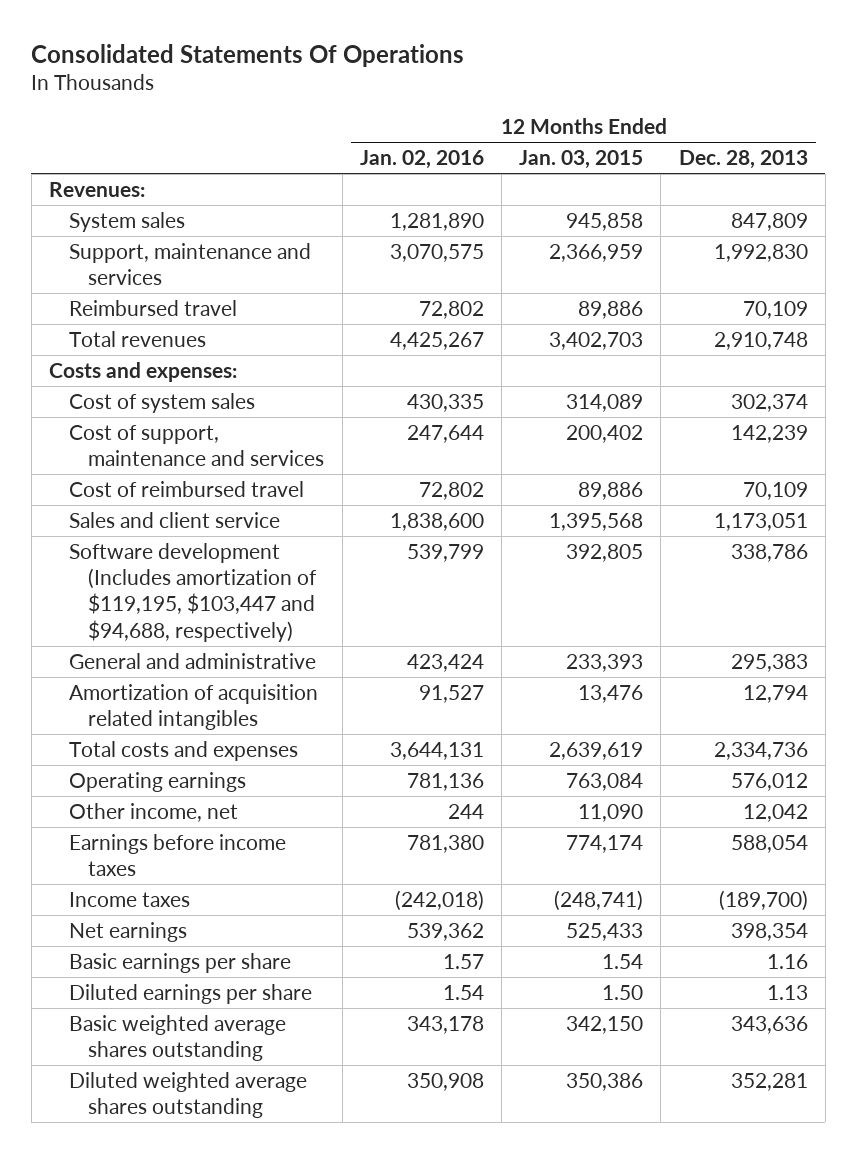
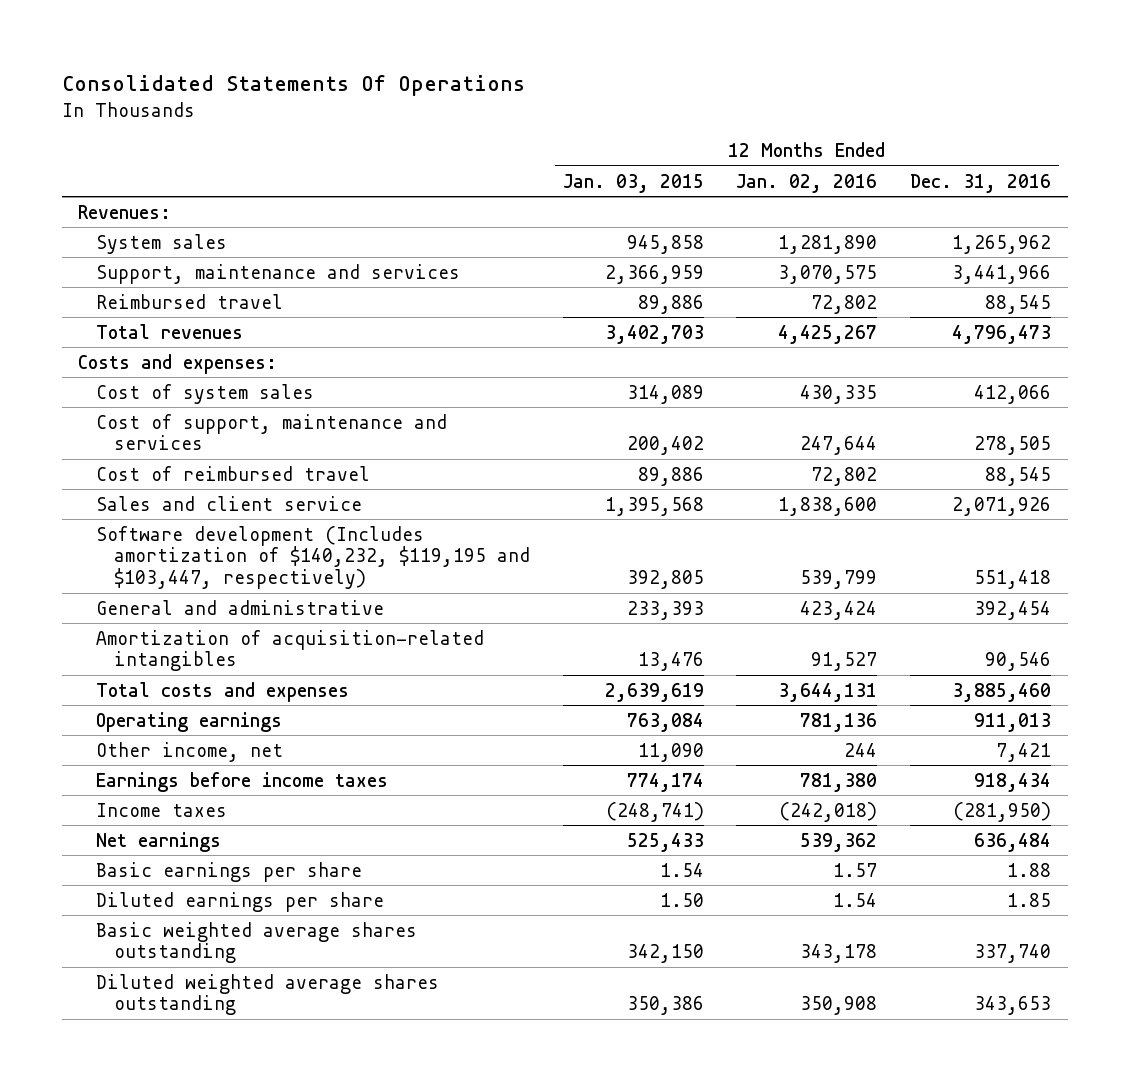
- | 12 Months Ended Jan. 02, 2016 | 12 Months Ended Jan. 03, 2015 | 12 Months Ended Dec. 28, 2013
+ | 12 Months Ended Jan. 03, 2015 | 12 Months Ended Jan. 02, 2016 | 12 Months Ended Dec. 31, 2016
- Software development (Includes amortization of $119,195, $103,447 and $94,688, respectively) | 539,799 | 392,805 | 338,786
+ Software development (Includes amortization of $140,232, $119,195 and $103,447, respectively) | 392,805 | 539,799 | 551,418
- Amortization of acquisition related intangibles | 91,527 | 13,476 | 12,794
+ Amortization of acquisition-related intangibles | 13,476 | 91,527 | 90,546

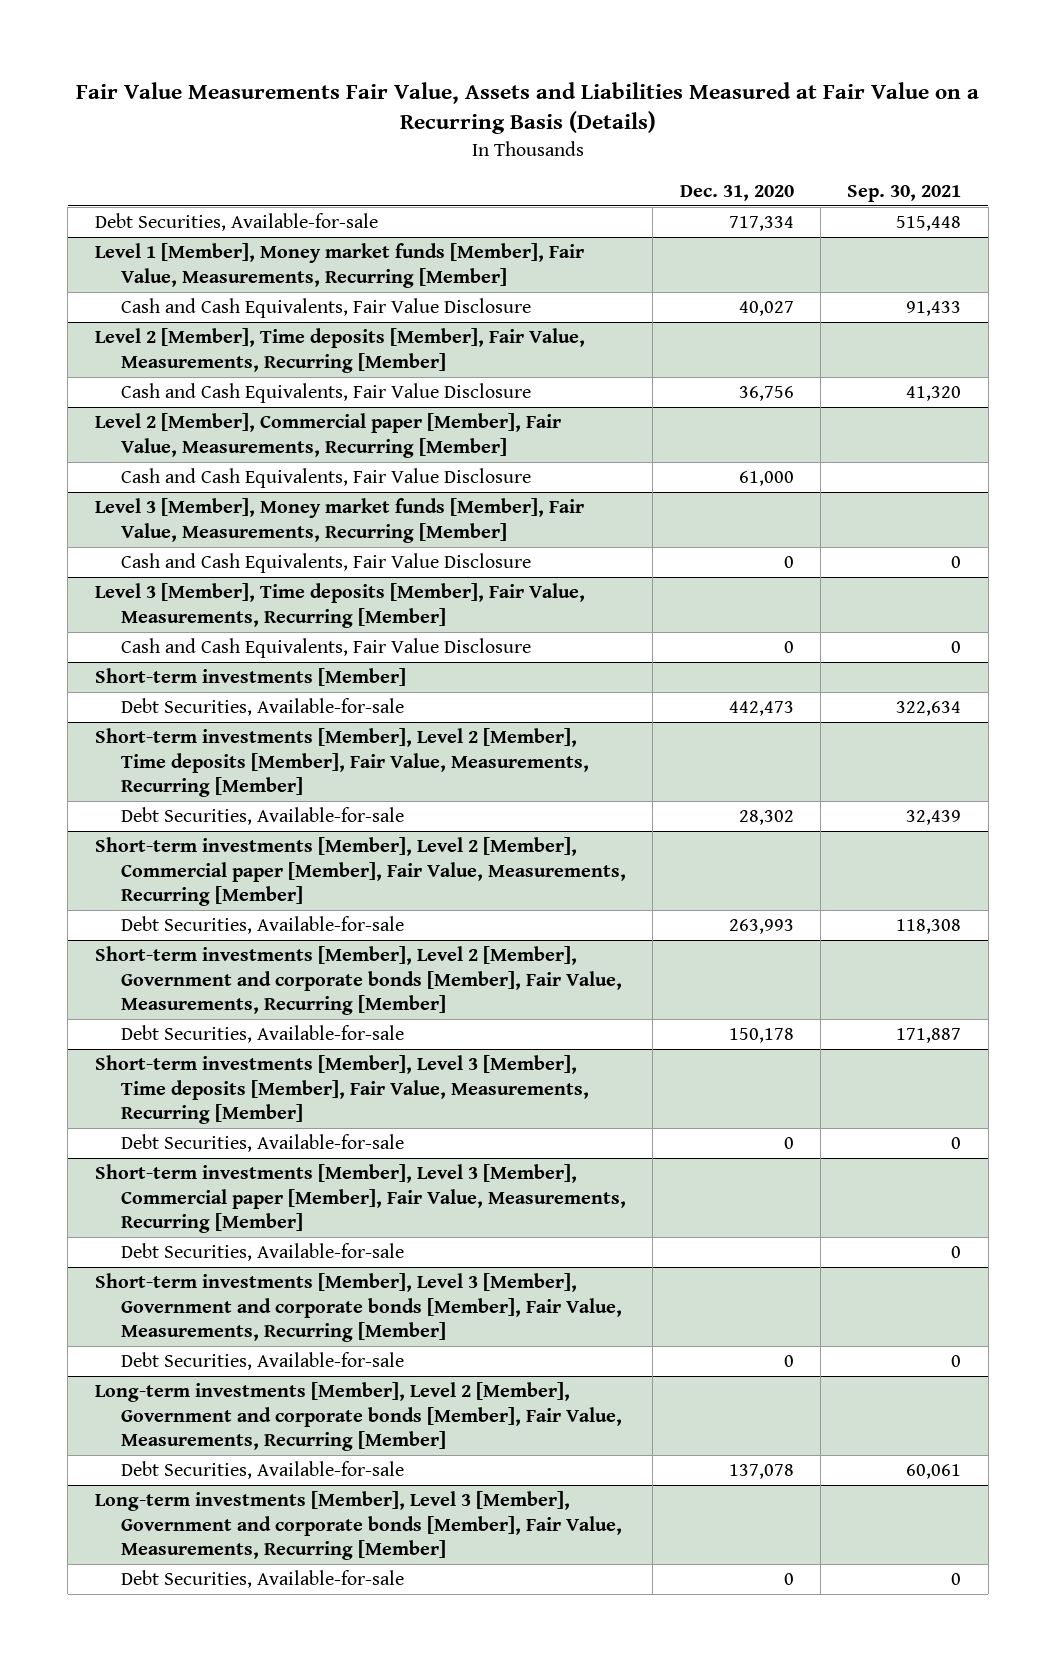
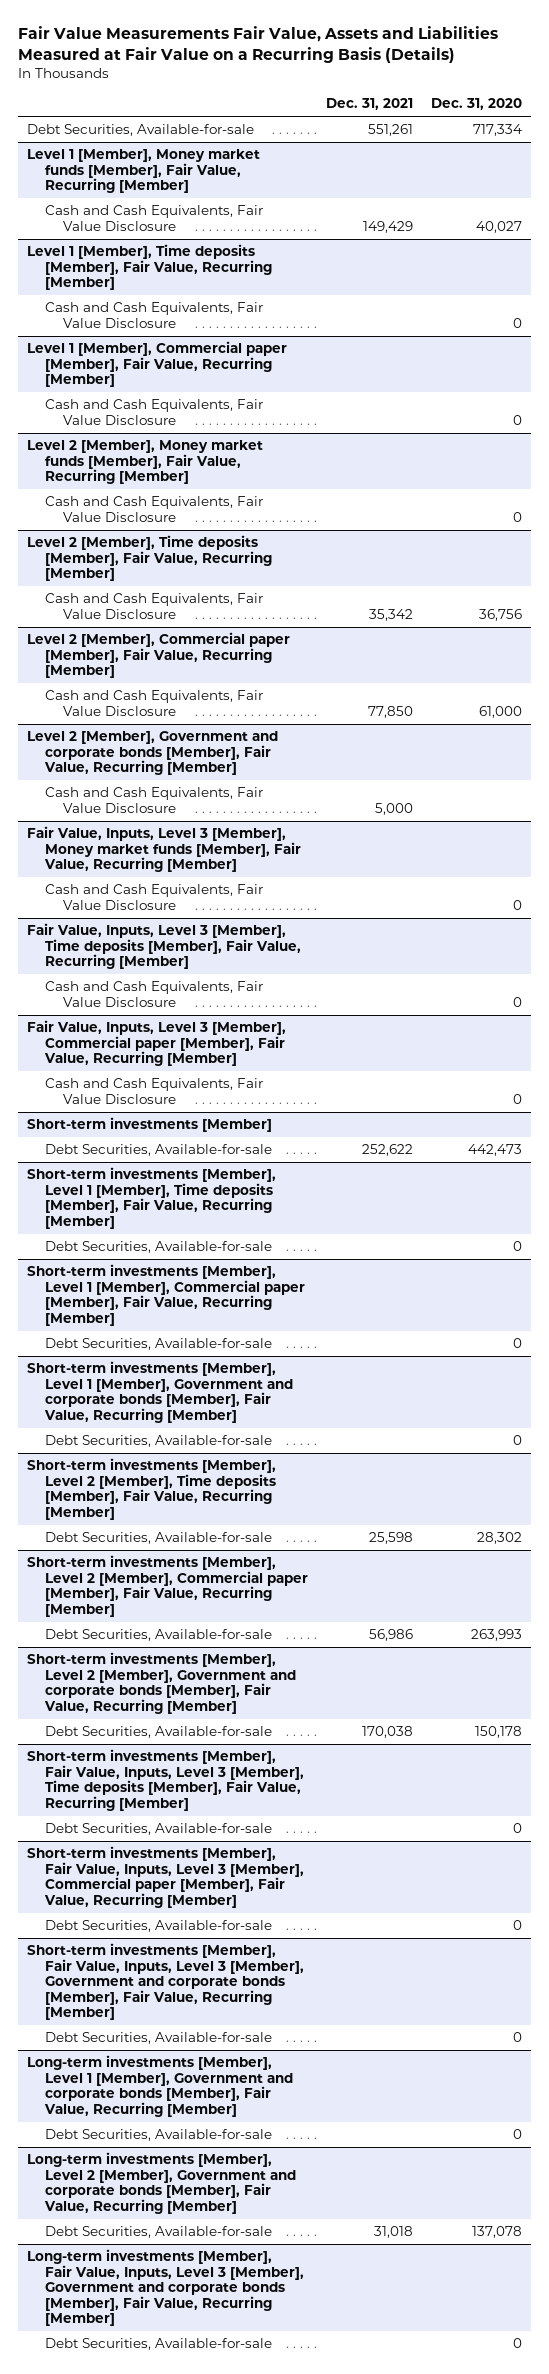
- | Dec. 31, 2020 | Sep. 30, 2021
+ | Dec. 31, 2021 | Dec. 31, 2020
- Level 1 [Member], Money market funds [Member], Fair Value, Measurements, Recurring [Member]
+ Level 1 [Member], Money market funds [Member], Fair Value, Recurring [Member]
- Level 2 [Member], Time deposits [Member], Fair Value, Measurements, Recurring [Member]
+ Level 1 [Member], Time deposits [Member], Fair Value, Recurring [Member]
+ Cash and Cash Equivalents, Fair Value Disclosure | | 0
+ Level 1 [Member], Commercial paper [Member], Fair Value, Recurring [Member]
+ Cash and Cash Equivalents, Fair Value Disclosure | | 0
+ Level 2 [Member], Money market funds [Member], Fair Value, Recurring [Member]
+ Cash and Cash Equivalents, Fair Value Disclosure | | 0
+ Level 2 [Member], Time deposits [Member], Fair Value, Recurring [Member]
- Level 2 [Member], Commercial paper [Member], Fair Value, Measurements, Recurring [Member]
+ Level 2 [Member], Commercial paper [Member], Fair Value, Recurring [Member]
- Level 3 [Member], Money market funds [Member], Fair Value, Measurements, Recurring [Member]
+ Level 2 [Member], Government and corporate bonds [Member], Fair Value, Recurring [Member]
+ Cash and Cash Equivalents, Fair Value Disclosure | 5,000 |
+ Fair Value, Inputs, Level 3 [Member], Money market funds [Member], Fair Value, Recurring [Member]
- Level 3 [Member], Time deposits [Member], Fair Value, Measurements, Recurring [Member]
+ Fair Value, Inputs, Level 3 [Member], Time deposits [Member], Fair Value, Recurring [Member]
+ Fair Value, Inputs, Level 3 [Member], Commercial paper [Member], Fair Value, Recurring [Member]
+ Cash and Cash Equivalents, Fair Value Disclosure | | 0
- Short-term investments [Member], Level 2 [Member], Time deposits [Member], Fair Value, Measurements, Recurring [Member]
+ Short-term investments [Member], Level 1 [Member], Time deposits [Member], Fair Value, Recurring [Member]
+ Debt Securities, Available-for-sale | | 0
+ Short-term investments [Member], Level 1 [Member], Commercial paper [Member], Fair Value, Recurring [Member]
+ Debt Securities, Available-for-sale | | 0
+ Short-term investments [Member], Level 1 [Member], Government and corporate bonds [Member], Fair Value, Recurring [Member]
+ Debt Securities, Available-for-sale | | 0
+ Short-term investments [Member], Level 2 [Member], Time deposits [Member], Fair Value, Recurring [Member]
- Short-term investments [Member], Level 2 [Member], Commercial paper [Member], Fair Value, Measurements, Recurring [Member]
+ Short-term investments [Member], Level 2 [Member], Commercial paper [Member], Fair Value, Recurring [Member]
- Short-term investments [Member], Level 2 [Member], Government and corporate bonds [Member], Fair Value, Measurements, Recurring [Member]
+ Short-term investments [Member], Level 2 [Member], Government and corporate bonds [Member], Fair Value, Recurring [Member]
- Short-term investments [Member], Level 3 [Member], Time deposits [Member], Fair Value, Measurements, Recurring [Member]
+ Short-term investments [Member], Fair Value, Inputs, Level 3 [Member], Time deposits [Member], Fair Value, Recurring [Member]
- Short-term investments [Member], Level 3 [Member], Commercial paper [Member], Fair Value, Measurements, Recurring [Member]
- Debt Securities, Available-for-sale | | 0
- Short-term investments [Member], Level 3 [Member], Government and corporate bonds [Member], Fair Value, Measurements, Recurring [Member]
+ Short-term investments [Member], Fair Value, Inputs, Level 3 [Member], Commercial paper [Member], Fair Value, Recurring [Member]
- Long-term investments [Member], Level 2 [Member], Government and corporate bonds [Member], Fair Value, Measurements, Recurring [Member]
+ Short-term investments [Member], Fair Value, Inputs, Level 3 [Member], Government and corporate bonds [Member], Fair Value, Recurring [Member]
+ Debt Securities, Available-for-sale | | 0
+ Long-term investments [Member], Level 1 [Member], Government and corporate bonds [Member], Fair Value, Recurring [Member]
+ Debt Securities, Available-for-sale | | 0
+ Long-term investments [Member], Level 2 [Member], Government and corporate bonds [Member], Fair Value, Recurring [Member]
- Long-term investments [Member], Level 3 [Member], Government and corporate bonds [Member], Fair Value, Measurements, Recurring [Member]
+ Long-term investments [Member], Fair Value, Inputs, Level 3 [Member], Government and corporate bonds [Member], Fair Value, Recurring [Member]

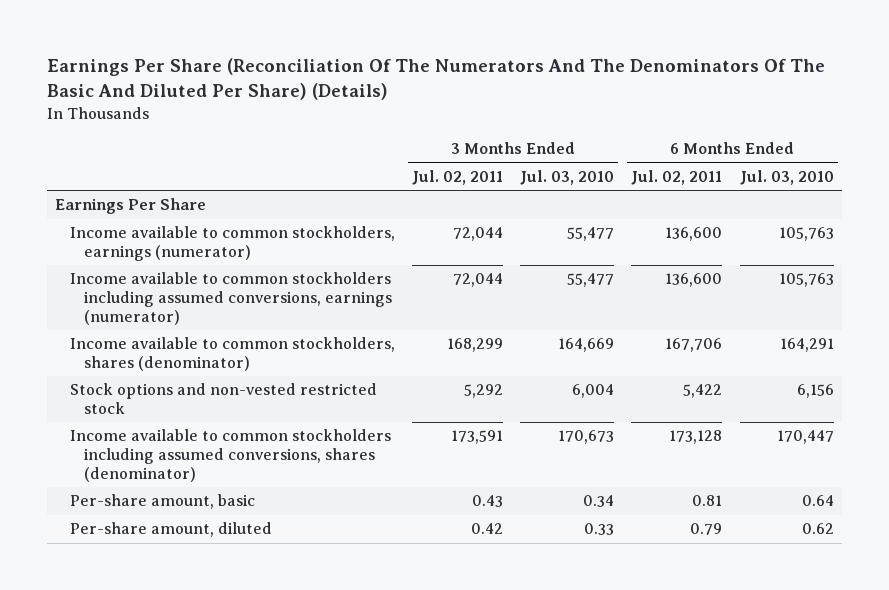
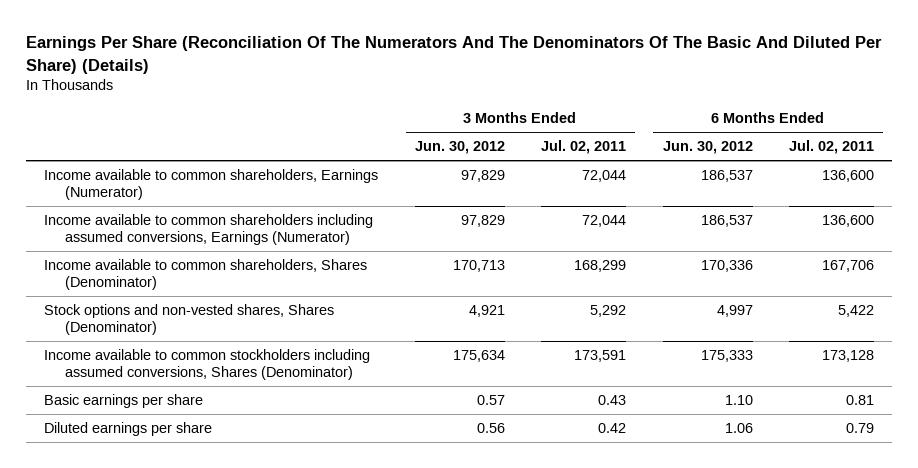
- | 3 Months Ended Jul. 02, 2011 | 3 Months Ended Jul. 03, 2010 | 6 Months Ended Jul. 02, 2011 | 6 Months Ended Jul. 03, 2010
+ | 3 Months Ended Jun. 30, 2012 | 3 Months Ended Jul. 02, 2011 | 6 Months Ended Jun. 30, 2012 | 6 Months Ended Jul. 02, 2011
- Earnings Per Share
- Income available to common stockholders, earnings (numerator) | 72,044 | 55,477 | 136,600 | 105,763
- Income available to common stockholders including assumed conversions, earnings (numerator) | 72,044 | 55,477 | 136,600 | 105,763
- Income available to common stockholders, shares (denominator) | 168,299 | 164,669 | 167,706 | 164,291
- Stock options and non-vested restricted stock | 5,292 | 6,004 | 5,422 | 6,156
- Income available to common stockholders including assumed conversions, shares (denominator) | 173,591 | 170,673 | 173,128 | 170,447
- Per-share amount, basic | 0.43 | 0.34 | 0.81 | 0.64
- Per-share amount, diluted | 0.42 | 0.33 | 0.79 | 0.62
+ Income available to common shareholders, Earnings (Numerator) | 97,829 | 72,044 | 186,537 | 136,600
+ Income available to common shareholders including assumed conversions, Earnings (Numerator) | 97,829 | 72,044 | 186,537 | 136,600
+ Income available to common shareholders, Shares (Denominator) | 170,713 | 168,299 | 170,336 | 167,706
+ Stock options and non-vested shares, Shares (Denominator) | 4,921 | 5,292 | 4,997 | 5,422
+ Income available to common stockholders including assumed conversions, Shares (Denominator) | 175,634 | 173,591 | 175,333 | 173,128
+ Basic earnings per share | 0.57 | 0.43 | 1.10 | 0.81
+ Diluted earnings per share | 0.56 | 0.42 | 1.06 | 0.79

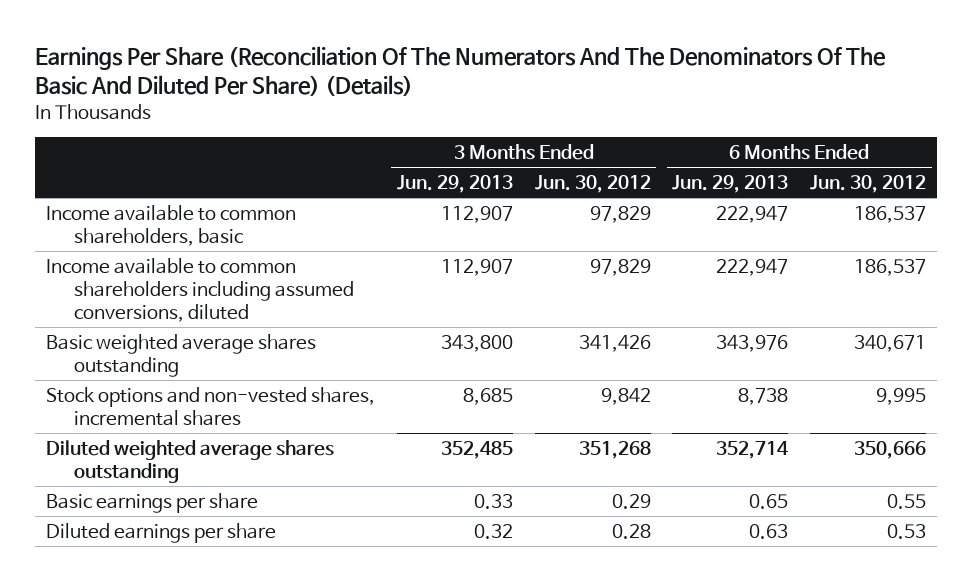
- | 3 Months Ended Jun. 30, 2012 | 3 Months Ended Jul. 02, 2011 | 6 Months Ended Jun. 30, 2012 | 6 Months Ended Jul. 02, 2011
+ | 3 Months Ended Jun. 29, 2013 | 3 Months Ended Jun. 30, 2012 | 6 Months Ended Jun. 29, 2013 | 6 Months Ended Jun. 30, 2012
- Income available to common shareholders, Earnings (Numerator) | 97,829 | 72,044 | 186,537 | 136,600
- Income available to common shareholders including assumed conversions, Earnings (Numerator) | 97,829 | 72,044 | 186,537 | 136,600
- Income available to common shareholders, Shares (Denominator) | 170,713 | 168,299 | 170,336 | 167,706
- Stock options and non-vested shares, Shares (Denominator) | 4,921 | 5,292 | 4,997 | 5,422
- Income available to common stockholders including assumed conversions, Shares (Denominator) | 175,634 | 173,591 | 175,333 | 173,128
- Basic earnings per share | 0.57 | 0.43 | 1.10 | 0.81
- Diluted earnings per share | 0.56 | 0.42 | 1.06 | 0.79
+ Income available to common shareholders, basic | 112,907 | 97,829 | 222,947 | 186,537
+ Income available to common shareholders including assumed conversions, diluted | 112,907 | 97,829 | 222,947 | 186,537
+ Basic weighted average shares outstanding | 343,800 | 341,426 | 343,976 | 340,671
+ Stock options and non-vested shares, incremental shares | 8,685 | 9,842 | 8,738 | 9,995
+ Diluted weighted average shares outstanding | 352,485 | 351,268 | 352,714 | 350,666
+ Basic earnings per share | 0.33 | 0.29 | 0.65 | 0.55
+ Diluted earnings per share | 0.32 | 0.28 | 0.63 | 0.53

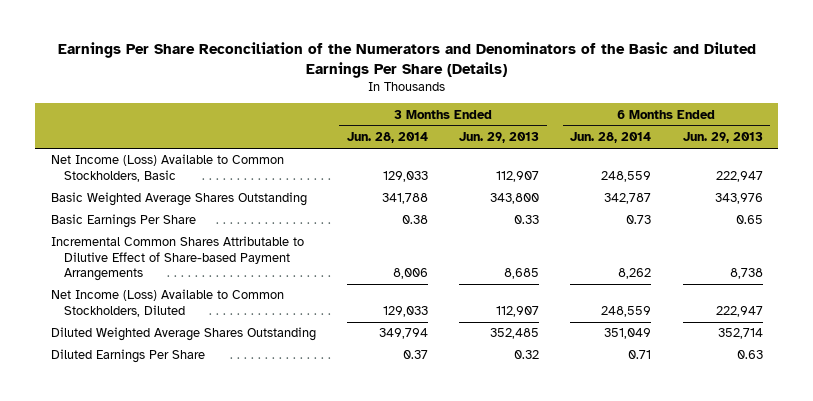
- Earnings Per Share (Reconciliation Of The Numerators And The Denominators Of The Basic And Diluted Per Share) (Details)
+ Earnings Per Share Reconciliation of the Numerators and Denominators of the Basic and Diluted Earnings Per Share (Details)
- | 3 Months Ended Jun. 29, 2013 | 3 Months Ended Jun. 30, 2012 | 6 Months Ended Jun. 29, 2013 | 6 Months Ended Jun. 30, 2012
+ | 3 Months Ended Jun. 28, 2014 | 3 Months Ended Jun. 29, 2013 | 6 Months Ended Jun. 28, 2014 | 6 Months Ended Jun. 29, 2013
- Income available to common shareholders, basic | 112,907 | 97,829 | 222,947 | 186,537
- Income available to common shareholders including assumed conversions, diluted | 112,907 | 97,829 | 222,947 | 186,537
- Basic weighted average shares outstanding | 343,800 | 341,426 | 343,976 | 340,671
- Stock options and non-vested shares, incremental shares | 8,685 | 9,842 | 8,738 | 9,995
- Diluted weighted average shares outstanding | 352,485 | 351,268 | 352,714 | 350,666
- Basic earnings per share | 0.33 | 0.29 | 0.65 | 0.55
- Diluted earnings per share | 0.32 | 0.28 | 0.63 | 0.53
+ Net Income (Loss) Available to Common Stockholders, Basic | 129,033 | 112,907 | 248,559 | 222,947
+ Basic Weighted Average Shares Outstanding | 341,788 | 343,800 | 342,787 | 343,976
+ Basic Earnings Per Share | 0.38 | 0.33 | 0.73 | 0.65
+ Incremental Common Shares Attributable to Dilutive Effect of Share-based Payment Arrangements | 8,006 | 8,685 | 8,262 | 8,738
+ Net Income (Loss) Available to Common Stockholders, Diluted | 129,033 | 112,907 | 248,559 | 222,947
+ Diluted Weighted Average Shares Outstanding | 349,794 | 352,485 | 351,049 | 352,714
+ Diluted Earnings Per Share | 0.37 | 0.32 | 0.71 | 0.63

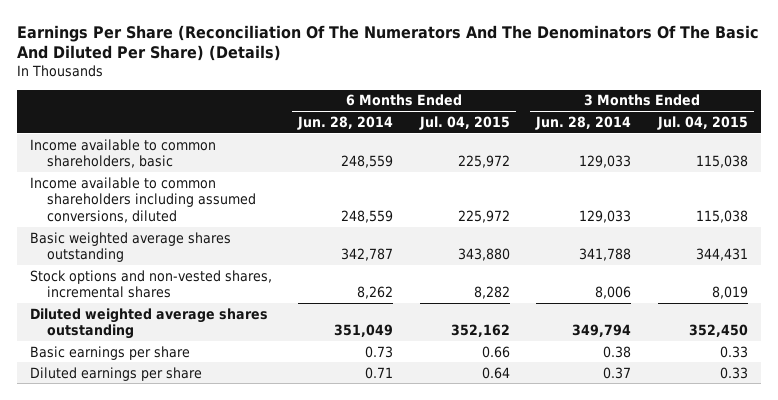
- Earnings Per Share Reconciliation of the Numerators and Denominators of the Basic and Diluted Earnings Per Share (Details)
+ Earnings Per Share (Reconciliation Of The Numerators And The Denominators Of The Basic And Diluted Per Share) (Details)
- | 3 Months Ended Jun. 28, 2014 | 3 Months Ended Jun. 29, 2013 | 6 Months Ended Jun. 28, 2014 | 6 Months Ended Jun. 29, 2013
+ | 6 Months Ended Jun. 28, 2014 | 6 Months Ended Jul. 04, 2015 | 3 Months Ended Jun. 28, 2014 | 3 Months Ended Jul. 04, 2015
- Net Income (Loss) Available to Common Stockholders, Basic | 129,033 | 112,907 | 248,559 | 222,947
- Basic Weighted Average Shares Outstanding | 341,788 | 343,800 | 342,787 | 343,976
- Basic Earnings Per Share | 0.38 | 0.33 | 0.73 | 0.65
- Incremental Common Shares Attributable to Dilutive Effect of Share-based Payment Arrangements | 8,006 | 8,685 | 8,262 | 8,738
- Net Income (Loss) Available to Common Stockholders, Diluted | 129,033 | 112,907 | 248,559 | 222,947
- Diluted Weighted Average Shares Outstanding | 349,794 | 352,485 | 351,049 | 352,714
- Diluted Earnings Per Share | 0.37 | 0.32 | 0.71 | 0.63
+ Income available to common shareholders, basic | 248,559 | 225,972 | 129,033 | 115,038
+ Income available to common shareholders including assumed conversions, diluted | 248,559 | 225,972 | 129,033 | 115,038
+ Basic weighted average shares outstanding | 342,787 | 343,880 | 341,788 | 344,431
+ Stock options and non-vested shares, incremental shares | 8,262 | 8,282 | 8,006 | 8,019
+ Diluted weighted average shares outstanding | 351,049 | 352,162 | 349,794 | 352,450
+ Basic earnings per share | 0.73 | 0.66 | 0.38 | 0.33
+ Diluted earnings per share | 0.71 | 0.64 | 0.37 | 0.33

